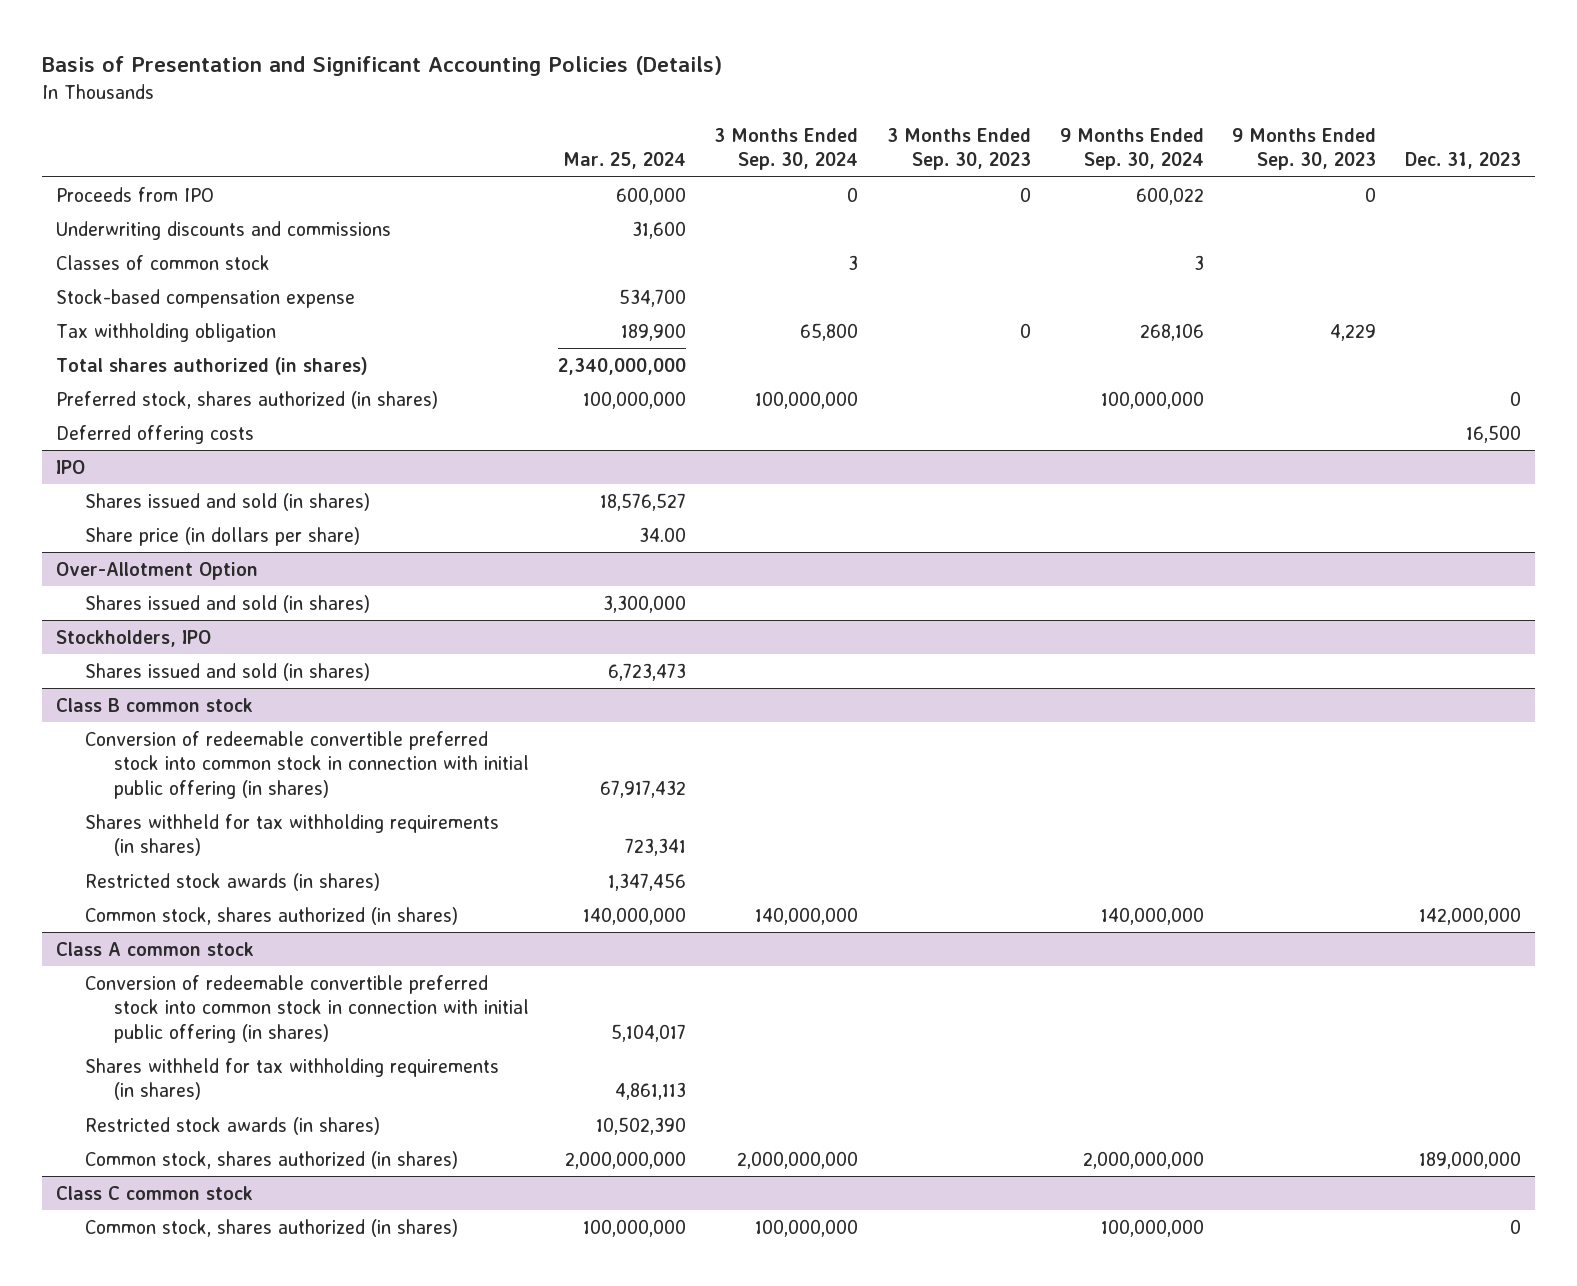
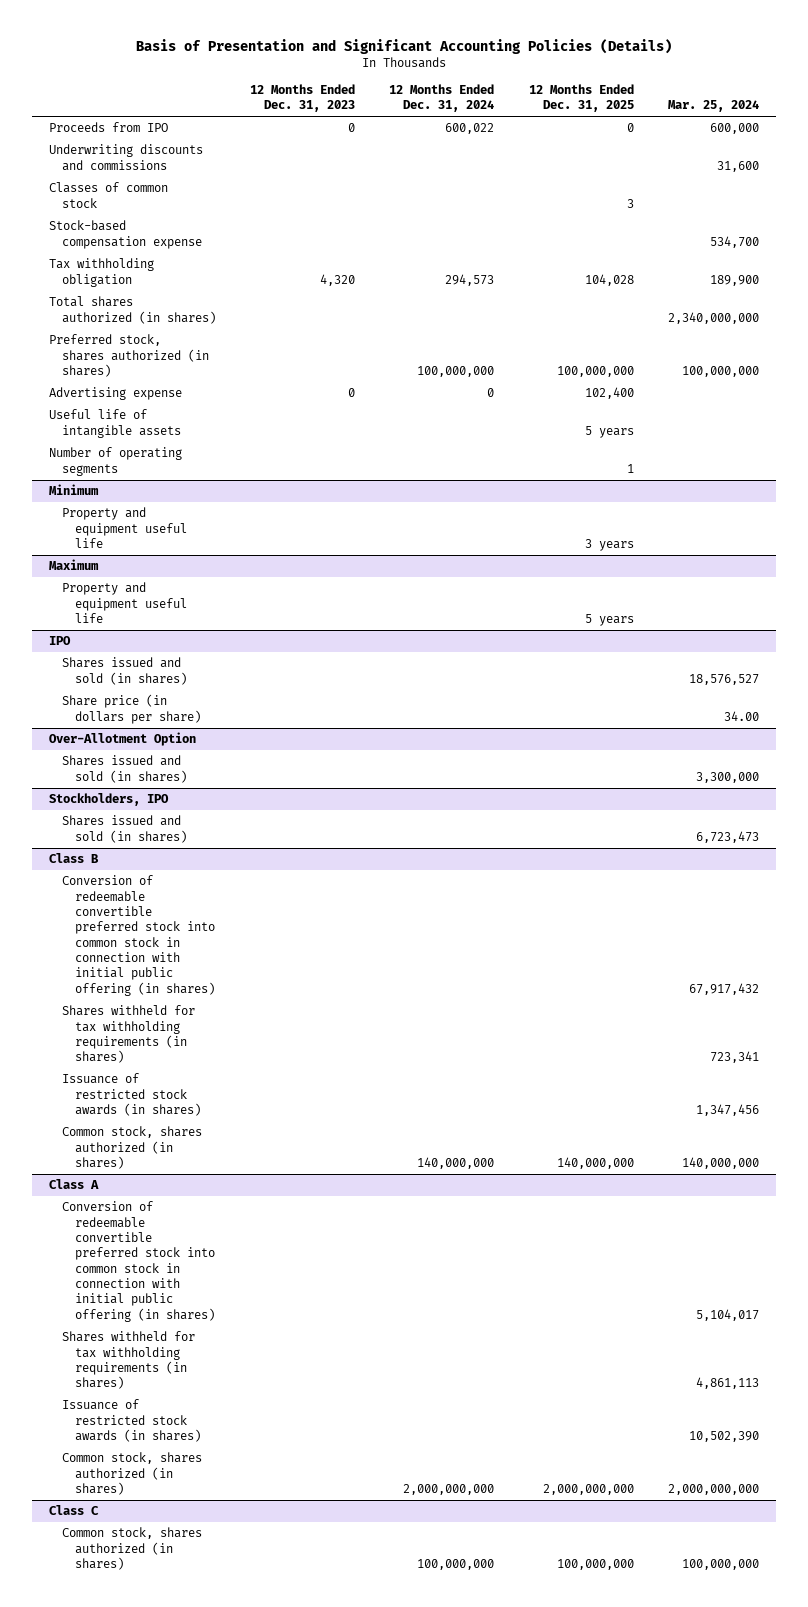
- | Mar. 25, 2024 | 3 Months Ended Sep. 30, 2024 | 3 Months Ended Sep. 30, 2023 | 9 Months Ended Sep. 30, 2024 | 9 Months Ended Sep. 30, 2023 | Dec. 31, 2023
+ | 12 Months Ended Dec. 31, 2023 | 12 Months Ended Dec. 31, 2024 | 12 Months Ended Dec. 31, 2025 | Mar. 25, 2024
- Deferred offering costs | | | | | | 16,500
+ Advertising expense | 0 | 0 | 102,400 |
+ Useful life of intangible assets | | | 5 years |
+ Number of operating segments | | | 1 |
+ Minimum
+ Property and equipment useful life | | | 3 years |
+ Maximum
+ Property and equipment useful life | | | 5 years |
- Class B common stock
+ Class B
- Restricted stock awards (in shares) | 1,347,456 | | | | |
+ Issuance of restricted stock awards (in shares) | | | | 1,347,456
- Class A common stock
+ Class A
- Restricted stock awards (in shares) | 10,502,390 | | | | |
+ Issuance of restricted stock awards (in shares) | | | | 10,502,390
- Class C common stock
+ Class C

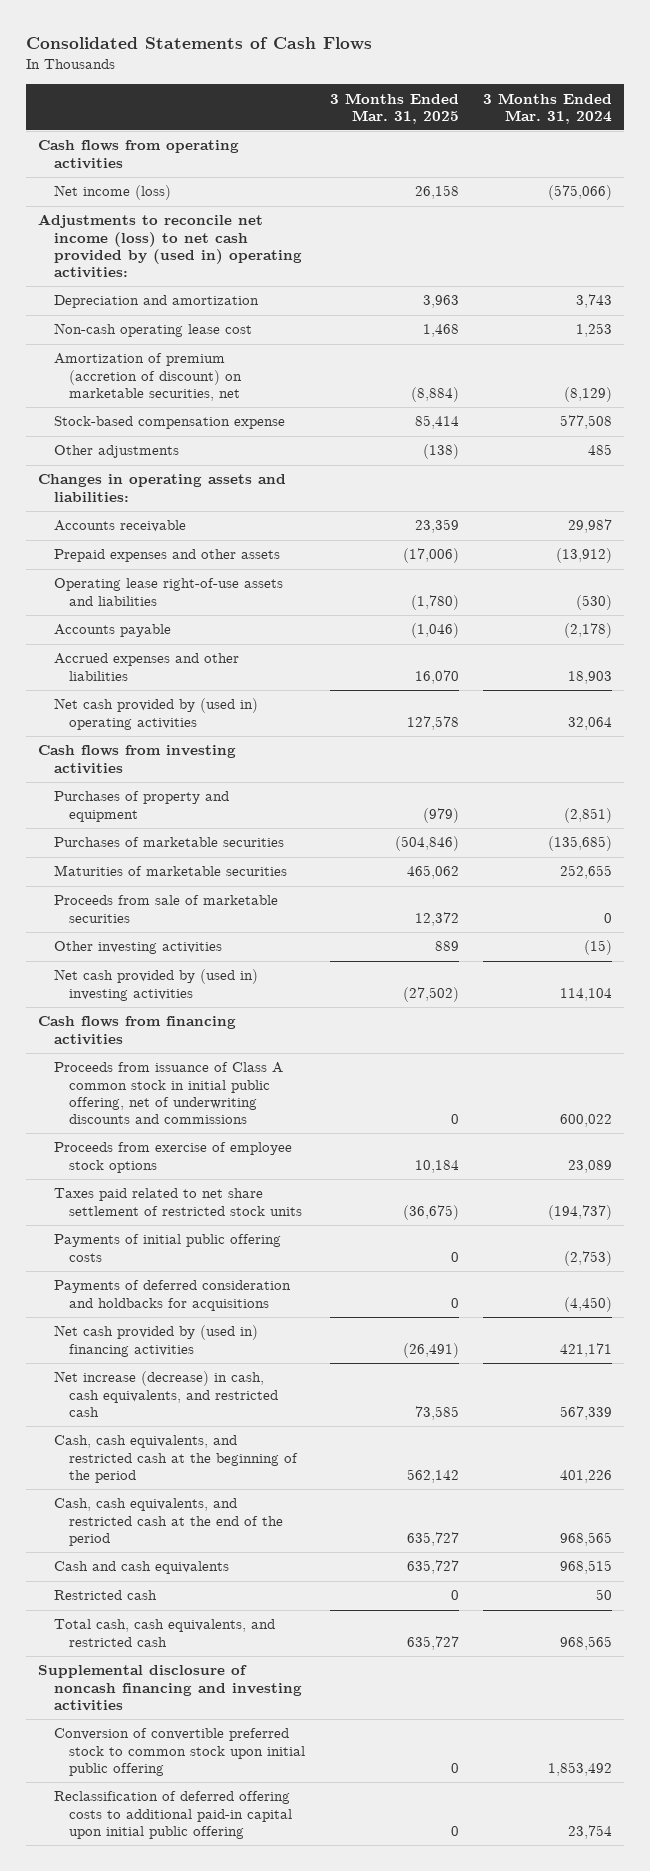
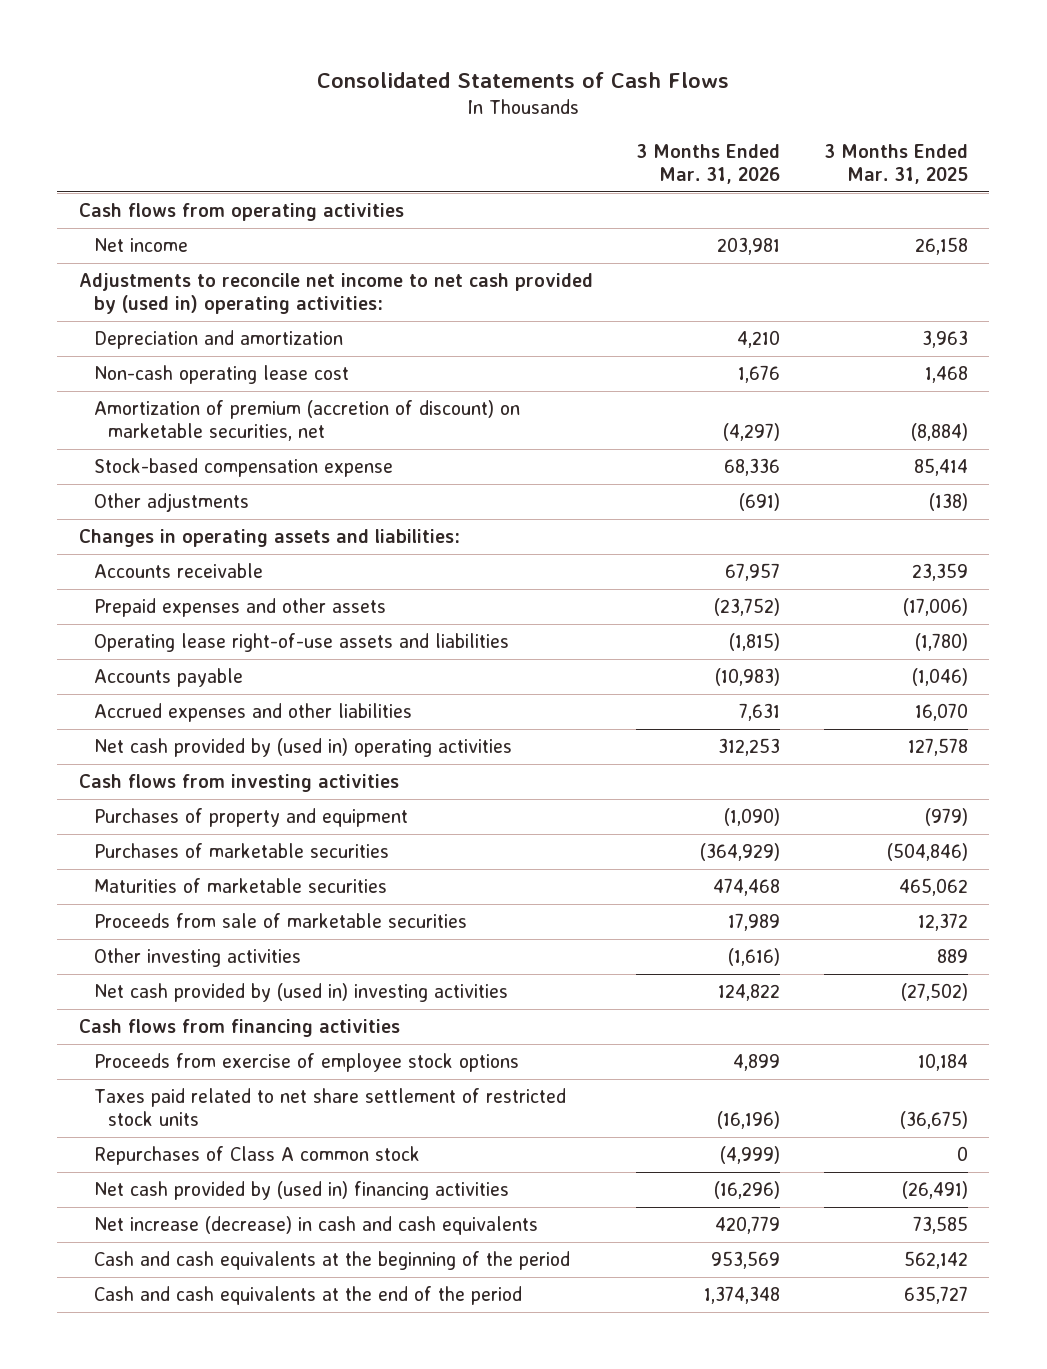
- | 3 Months Ended Mar. 31, 2025 | 3 Months Ended Mar. 31, 2024
+ | 3 Months Ended Mar. 31, 2026 | 3 Months Ended Mar. 31, 2025
- Net income (loss) | 26,158 | (575,066)
- Adjustments to reconcile net income (loss) to net cash provided by (used in) operating activities:
+ Net income | 203,981 | 26,158
+ Adjustments to reconcile net income to net cash provided by (used in) operating activities:
- Proceeds from issuance of Class A common stock in initial public offering, net of underwriting discounts and commissions | 0 | 600,022
- Payments of initial public offering costs | 0 | (2,753)
- Payments of deferred consideration and holdbacks for acquisitions | 0 | (4,450)
+ Repurchases of Class A common stock | (4,999) | 0
- Net increase (decrease) in cash, cash equivalents, and restricted cash | 73,585 | 567,339
- Cash, cash equivalents, and restricted cash at the beginning of the period | 562,142 | 401,226
- Cash, cash equivalents, and restricted cash at the end of the period | 635,727 | 968,565
- Cash and cash equivalents | 635,727 | 968,515
- Restricted cash | 0 | 50
- Total cash, cash equivalents, and restricted cash | 635,727 | 968,565
- Supplemental disclosure of noncash financing and investing activities
- Conversion of convertible preferred stock to common stock upon initial public offering | 0 | 1,853,492
- Reclassification of deferred offering costs to additional paid-in capital upon initial public offering | 0 | 23,754
+ Net increase (decrease) in cash and cash equivalents | 420,779 | 73,585
+ Cash and cash equivalents at the beginning of the period | 953,569 | 562,142
+ Cash and cash equivalents at the end of the period | 1,374,348 | 635,727

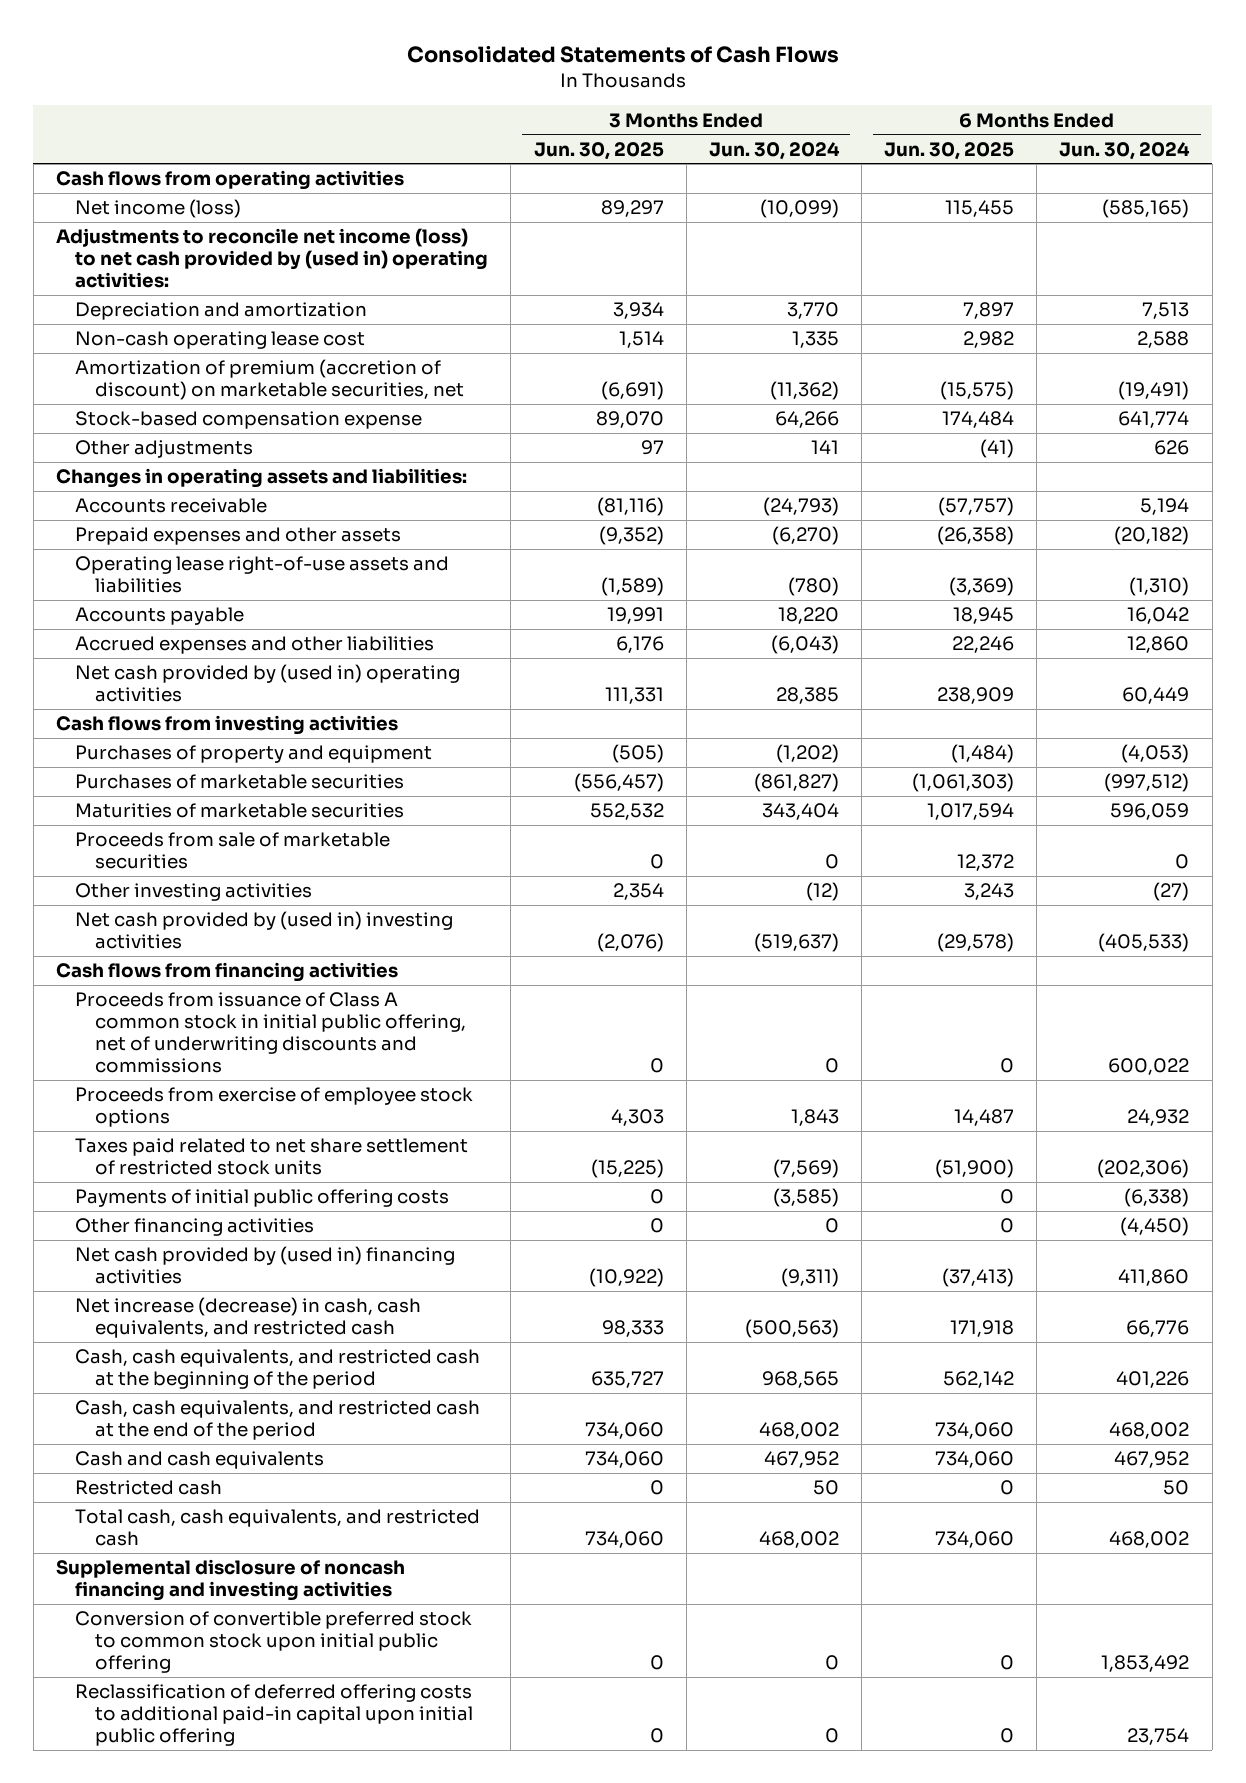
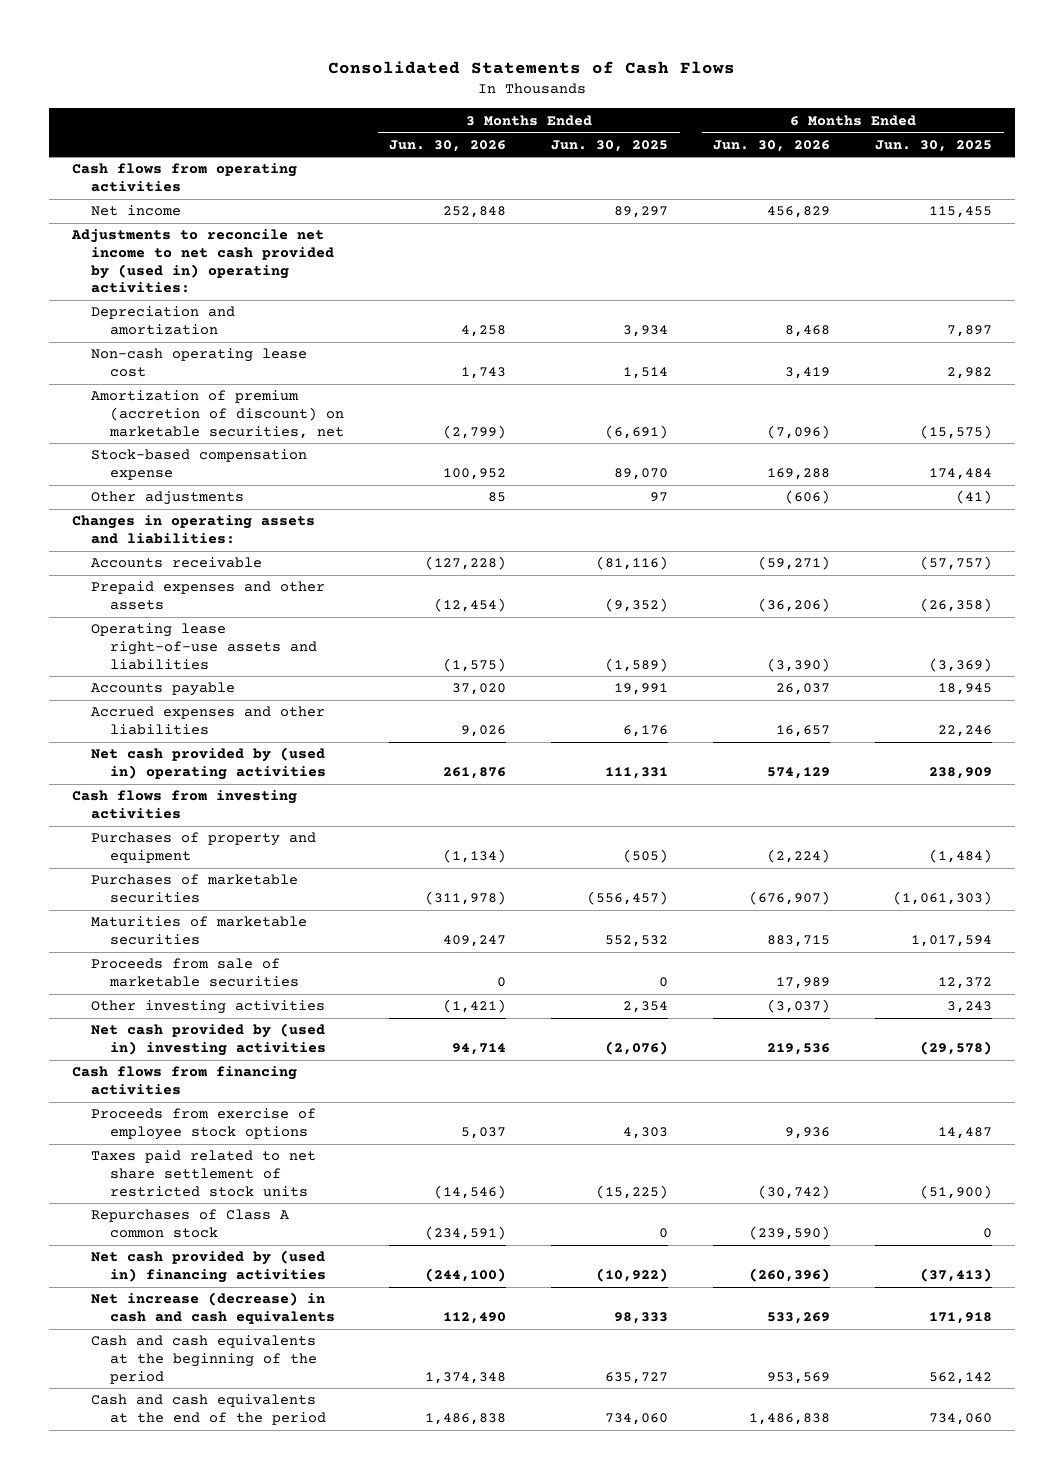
- | 3 Months Ended Jun. 30, 2025 | 3 Months Ended Jun. 30, 2024 | 6 Months Ended Jun. 30, 2025 | 6 Months Ended Jun. 30, 2024
+ | 3 Months Ended Jun. 30, 2026 | 3 Months Ended Jun. 30, 2025 | 6 Months Ended Jun. 30, 2026 | 6 Months Ended Jun. 30, 2025
- Net income (loss) | 89,297 | (10,099) | 115,455 | (585,165)
- Adjustments to reconcile net income (loss) to net cash provided by (used in) operating activities:
+ Net income | 252,848 | 89,297 | 456,829 | 115,455
+ Adjustments to reconcile net income to net cash provided by (used in) operating activities:
- Proceeds from issuance of Class A common stock in initial public offering, net of underwriting discounts and commissions | 0 | 0 | 0 | 600,022
- Payments of initial public offering costs | 0 | (3,585) | 0 | (6,338)
- Other financing activities | 0 | 0 | 0 | (4,450)
+ Repurchases of Class A common stock | (234,591) | 0 | (239,590) | 0
- Net increase (decrease) in cash, cash equivalents, and restricted cash | 98,333 | (500,563) | 171,918 | 66,776
- Cash, cash equivalents, and restricted cash at the beginning of the period | 635,727 | 968,565 | 562,142 | 401,226
- Cash, cash equivalents, and restricted cash at the end of the period | 734,060 | 468,002 | 734,060 | 468,002
- Cash and cash equivalents | 734,060 | 467,952 | 734,060 | 467,952
- Restricted cash | 0 | 50 | 0 | 50
- Total cash, cash equivalents, and restricted cash | 734,060 | 468,002 | 734,060 | 468,002
- Supplemental disclosure of noncash financing and investing activities
- Conversion of convertible preferred stock to common stock upon initial public offering | 0 | 0 | 0 | 1,853,492
- Reclassification of deferred offering costs to additional paid-in capital upon initial public offering | 0 | 0 | 0 | 23,754
+ Net increase (decrease) in cash and cash equivalents | 112,490 | 98,333 | 533,269 | 171,918
+ Cash and cash equivalents at the beginning of the period | 1,374,348 | 635,727 | 953,569 | 562,142
+ Cash and cash equivalents at the end of the period | 1,486,838 | 734,060 | 1,486,838 | 734,060

